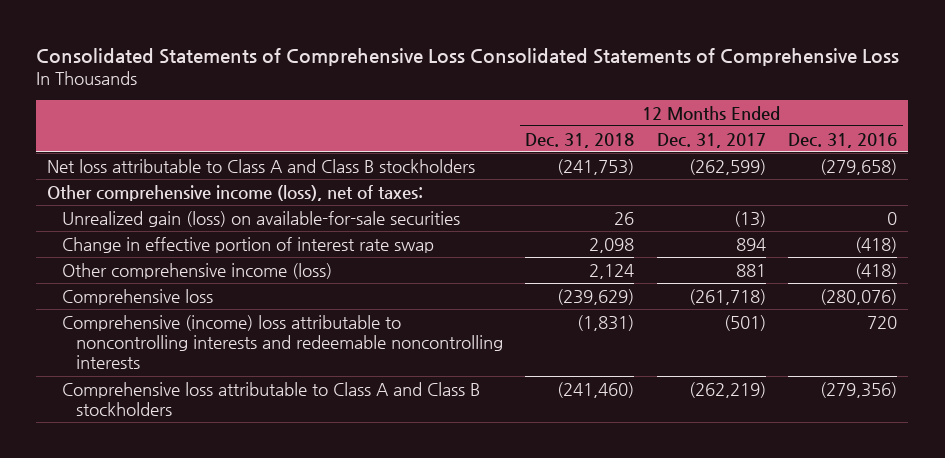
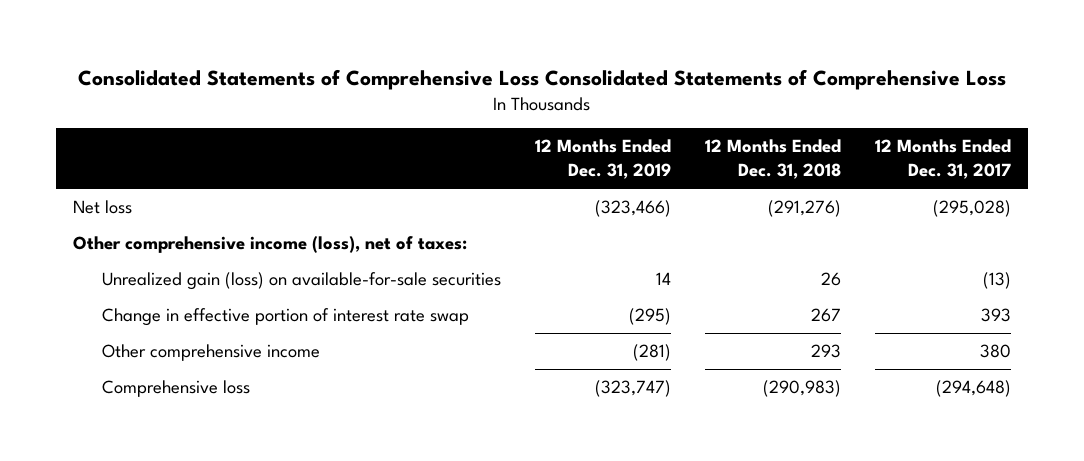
- | 12 Months Ended Dec. 31, 2018 | 12 Months Ended Dec. 31, 2017 | 12 Months Ended Dec. 31, 2016
+ | 12 Months Ended Dec. 31, 2019 | 12 Months Ended Dec. 31, 2018 | 12 Months Ended Dec. 31, 2017
- Net loss attributable to Class A and Class B stockholders | (241,753) | (262,599) | (279,658)
+ Net loss | (323,466) | (291,276) | (295,028)
- Change in effective portion of interest rate swap | 2,098 | 894 | (418)
- Other comprehensive income (loss) | 2,124 | 881 | (418)
- Comprehensive loss | (239,629) | (261,718) | (280,076)
- Comprehensive (income) loss attributable to noncontrolling interests and redeemable noncontrolling interests | (1,831) | (501) | 720
- Comprehensive loss attributable to Class A and Class B stockholders | (241,460) | (262,219) | (279,356)
+ Change in effective portion of interest rate swap | (295) | 267 | 393
+ Other comprehensive income | (281) | 293 | 380
+ Comprehensive loss | (323,747) | (290,983) | (294,648)

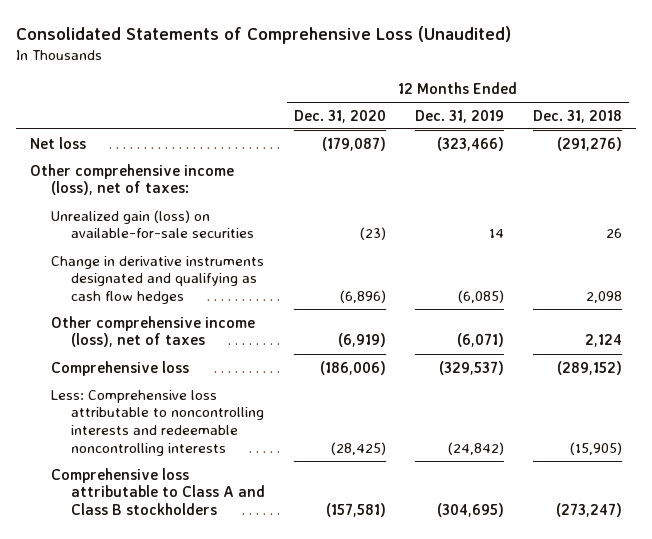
- Consolidated Statements of Comprehensive Loss Consolidated Statements of Comprehensive Loss
+ Consolidated Statements of Comprehensive Loss (Unaudited)
- | 12 Months Ended Dec. 31, 2019 | 12 Months Ended Dec. 31, 2018 | 12 Months Ended Dec. 31, 2017
+ | 12 Months Ended Dec. 31, 2020 | 12 Months Ended Dec. 31, 2019 | 12 Months Ended Dec. 31, 2018
- Change in effective portion of interest rate swap | (295) | 267 | 393
- Other comprehensive income | (281) | 293 | 380
- Comprehensive loss | (323,747) | (290,983) | (294,648)
+ Change in derivative instruments designated and qualifying as cash flow hedges | (6,896) | (6,085) | 2,098
+ Other comprehensive income (loss), net of taxes | (6,919) | (6,071) | 2,124
+ Comprehensive loss | (186,006) | (329,537) | (289,152)
+ Less: Comprehensive loss attributable to noncontrolling interests and redeemable noncontrolling interests | (28,425) | (24,842) | (15,905)
+ Comprehensive loss attributable to Class A and Class B stockholders | (157,581) | (304,695) | (273,247)

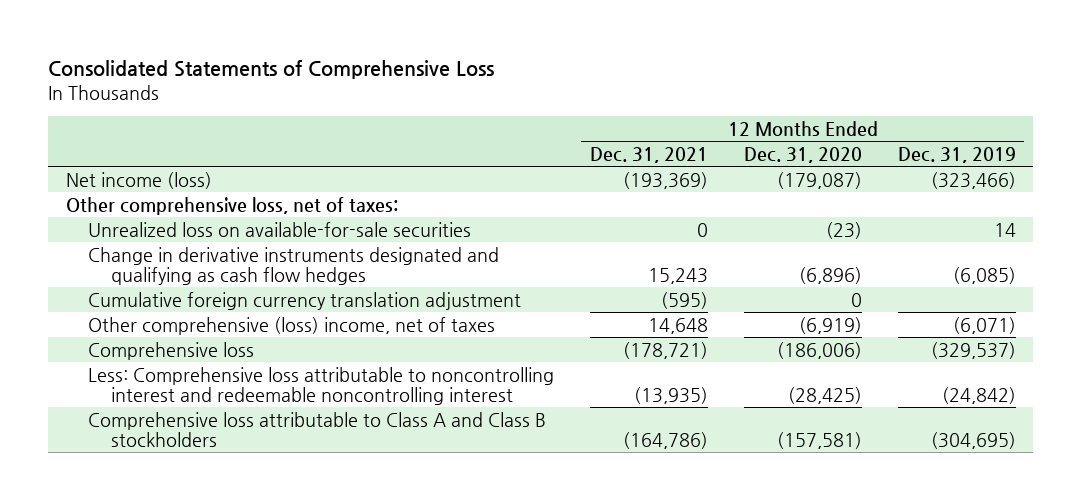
- Consolidated Statements of Comprehensive Loss (Unaudited)
+ Consolidated Statements of Comprehensive Loss
- | 12 Months Ended Dec. 31, 2020 | 12 Months Ended Dec. 31, 2019 | 12 Months Ended Dec. 31, 2018
+ | 12 Months Ended Dec. 31, 2021 | 12 Months Ended Dec. 31, 2020 | 12 Months Ended Dec. 31, 2019
- Net loss | (179,087) | (323,466) | (291,276)
- Other comprehensive income (loss), net of taxes:
- Unrealized gain (loss) on available-for-sale securities | (23) | 14 | 26
+ Net income (loss) | (193,369) | (179,087) | (323,466)
+ Other comprehensive loss, net of taxes:
+ Unrealized loss on available-for-sale securities | 0 | (23) | 14
- Other comprehensive income (loss), net of taxes | (6,919) | (6,071) | 2,124
+ Cumulative foreign currency translation adjustment | (595) | 0 |
+ Other comprehensive (loss) income, net of taxes | 14,648 | (6,919) | (6,071)
- Less: Comprehensive loss attributable to noncontrolling interests and redeemable noncontrolling interests | (28,425) | (24,842) | (15,905)
+ Less: Comprehensive loss attributable to noncontrolling interest and redeemable noncontrolling interest | (13,935) | (28,425) | (24,842)

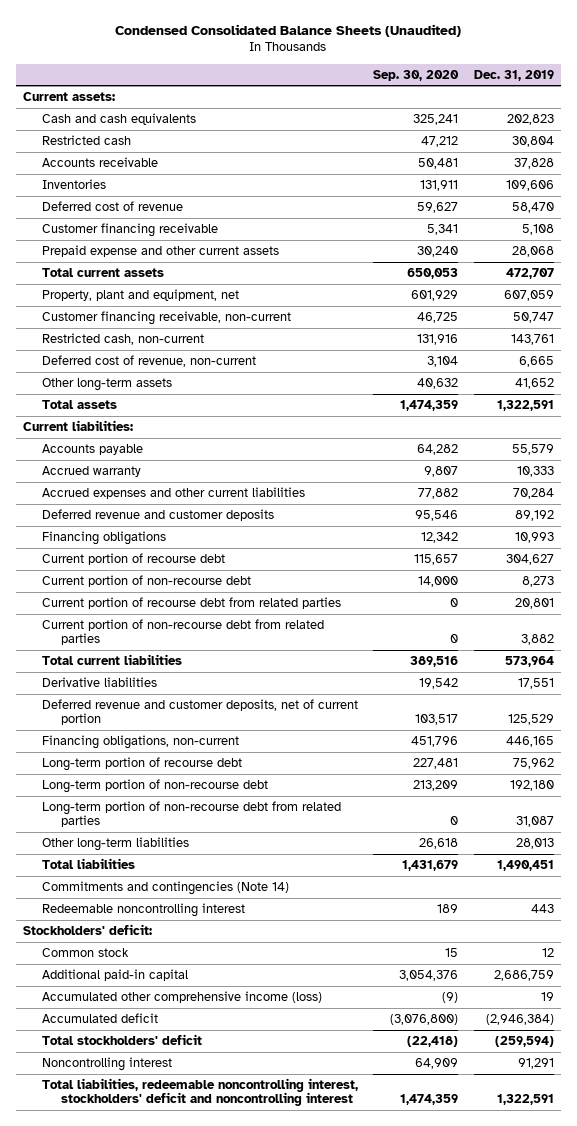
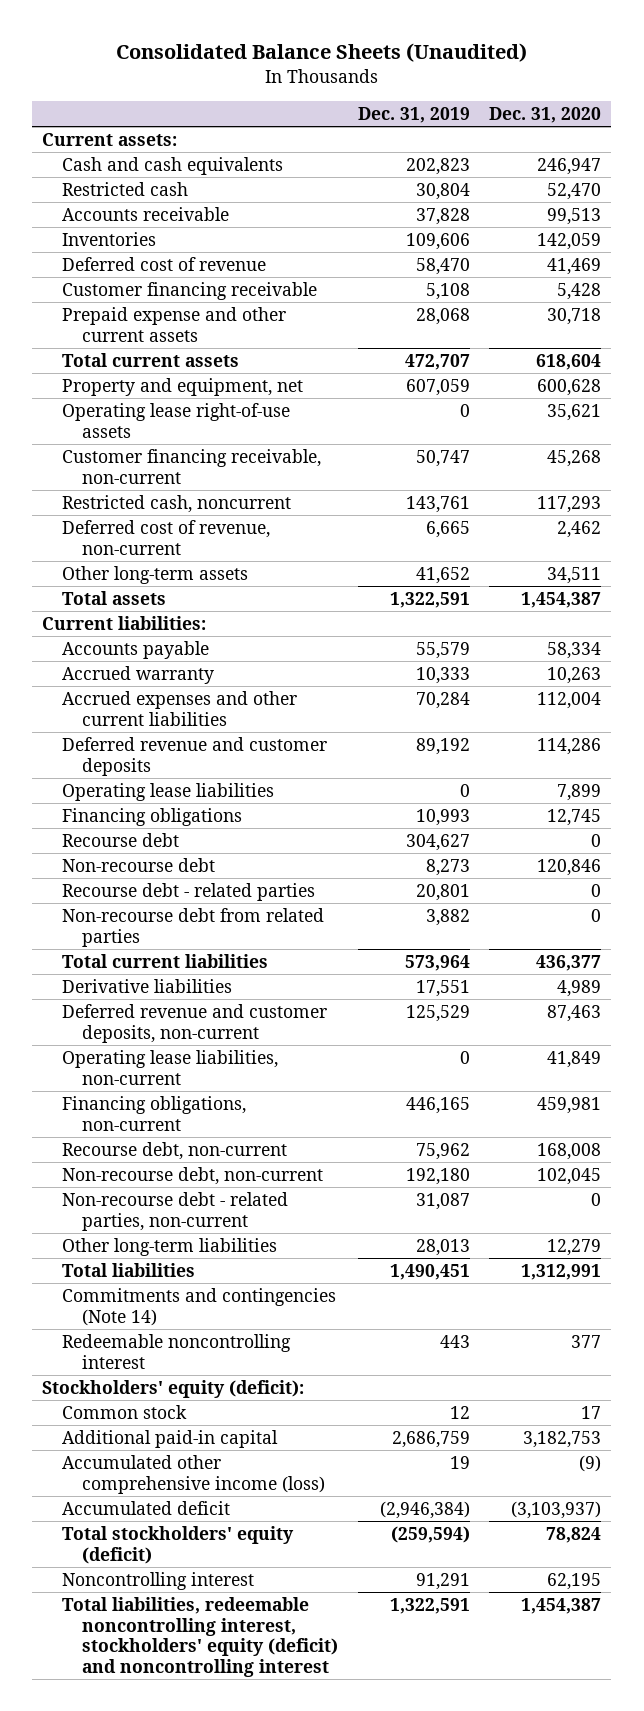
- Condensed Consolidated Balance Sheets (Unaudited)
+ Consolidated Balance Sheets (Unaudited)
- | Sep. 30, 2020 | Dec. 31, 2019
+ | Dec. 31, 2019 | Dec. 31, 2020
- Property, plant and equipment, net | 601,929 | 607,059
+ Property and equipment, net | 607,059 | 600,628
+ Operating lease right-of-use assets | 0 | 35,621
- Restricted cash, non-current | 131,916 | 143,761
+ Restricted cash, noncurrent | 143,761 | 117,293
+ Operating lease liabilities | 0 | 7,899
- Current portion of recourse debt | 115,657 | 304,627
- Current portion of non-recourse debt | 14,000 | 8,273
- Current portion of recourse debt from related parties | 0 | 20,801
- Current portion of non-recourse debt from related parties | 0 | 3,882
+ Recourse debt | 304,627 | 0
+ Non-recourse debt | 8,273 | 120,846
+ Recourse debt - related parties | 20,801 | 0
+ Non-recourse debt from related parties | 3,882 | 0
- Deferred revenue and customer deposits, net of current portion | 103,517 | 125,529
+ Deferred revenue and customer deposits, non-current | 125,529 | 87,463
+ Operating lease liabilities, non-current | 0 | 41,849
- Long-term portion of recourse debt | 227,481 | 75,962
- Long-term portion of non-recourse debt | 213,209 | 192,180
- Long-term portion of non-recourse debt from related parties | 0 | 31,087
+ Recourse debt, non-current | 75,962 | 168,008
+ Non-recourse debt, non-current | 192,180 | 102,045
+ Non-recourse debt - related parties, non-current | 31,087 | 0
- Stockholders' deficit:
+ Stockholders' equity (deficit):
- Total stockholders' deficit | (22,418) | (259,594)
+ Total stockholders' equity (deficit) | (259,594) | 78,824
- Total liabilities, redeemable noncontrolling interest, stockholders' deficit and noncontrolling interest | 1,474,359 | 1,322,591
+ Total liabilities, redeemable noncontrolling interest, stockholders' equity (deficit) and noncontrolling interest | 1,322,591 | 1,454,387

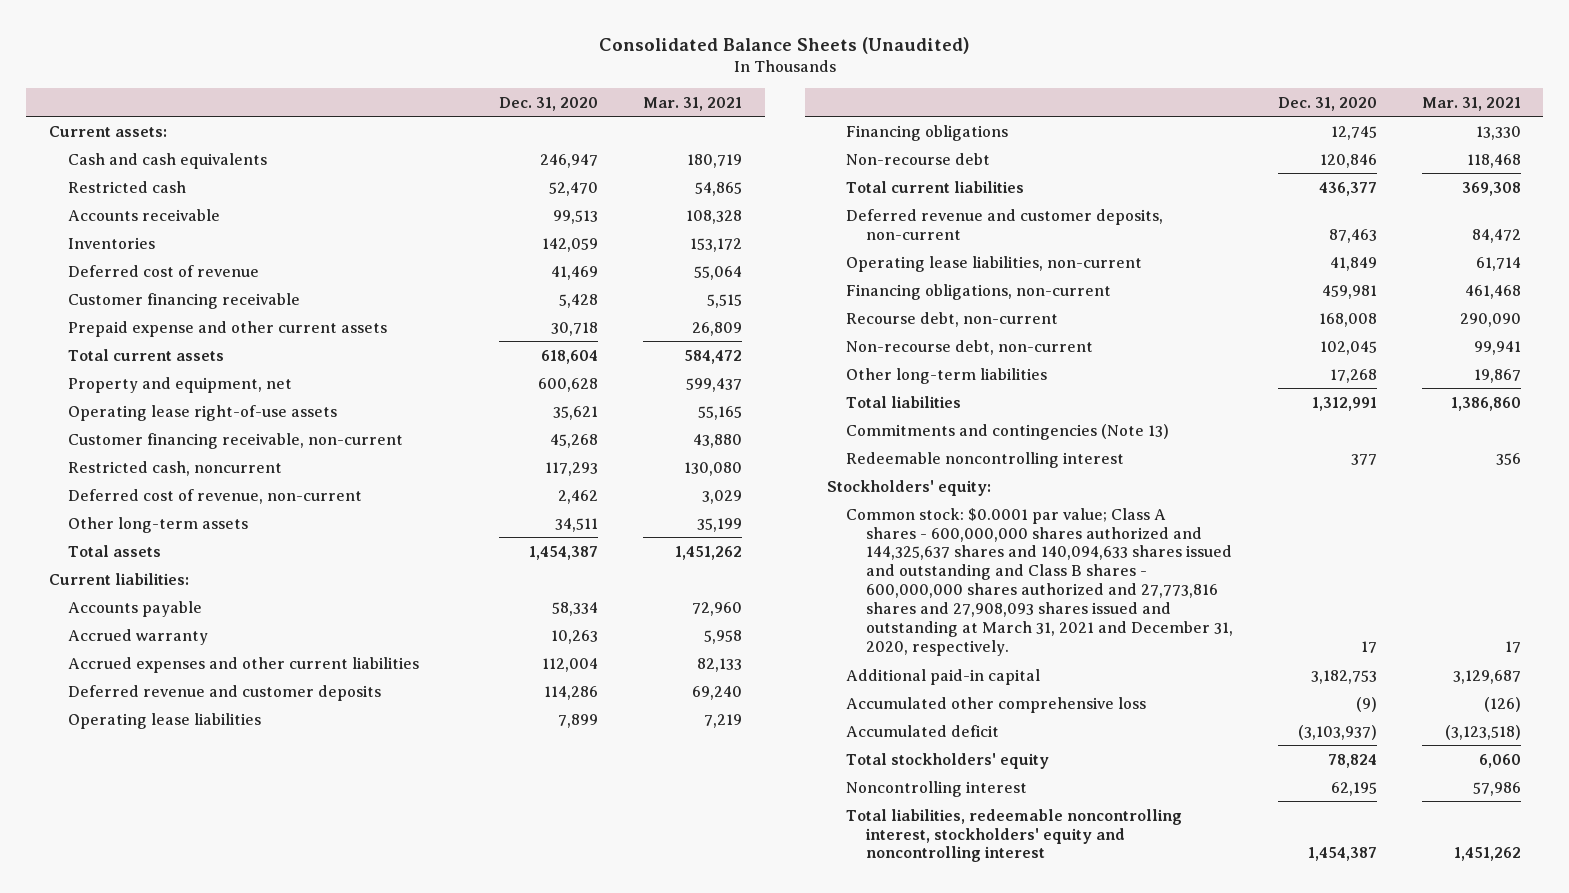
- | Dec. 31, 2019 | Dec. 31, 2020
+ | Dec. 31, 2020 | Mar. 31, 2021
- Recourse debt | 304,627 | 0
- Recourse debt - related parties | 20,801 | 0
- Non-recourse debt from related parties | 3,882 | 0
- Derivative liabilities | 17,551 | 4,989
- Non-recourse debt - related parties, non-current | 31,087 | 0
- Other long-term liabilities | 28,013 | 12,279
+ Other long-term liabilities | 17,268 | 19,867
- Commitments and contingencies (Note 14)
+ Commitments and contingencies (Note 13)
- Stockholders' equity (deficit):
- Common stock | 12 | 17
+ Stockholders' equity:
+ Common stock: $0.0001 par value; Class A shares - 600,000,000 shares authorized and 144,325,637 shares and 140,094,633 shares issued and outstanding and Class B shares - 600,000,000 shares authorized and 27,773,816 shares and 27,908,093 shares issued and outstanding at March 31, 2021 and December 31, 2020, respectively. | 17 | 17
- Accumulated other comprehensive income (loss) | 19 | (9)
+ Accumulated other comprehensive loss | (9) | (126)
- Total stockholders' equity (deficit) | (259,594) | 78,824
+ Total stockholders' equity | 78,824 | 6,060
- Total liabilities, redeemable noncontrolling interest, stockholders' equity (deficit) and noncontrolling interest | 1,322,591 | 1,454,387
+ Total liabilities, redeemable noncontrolling interest, stockholders' equity and noncontrolling interest | 1,454,387 | 1,451,262

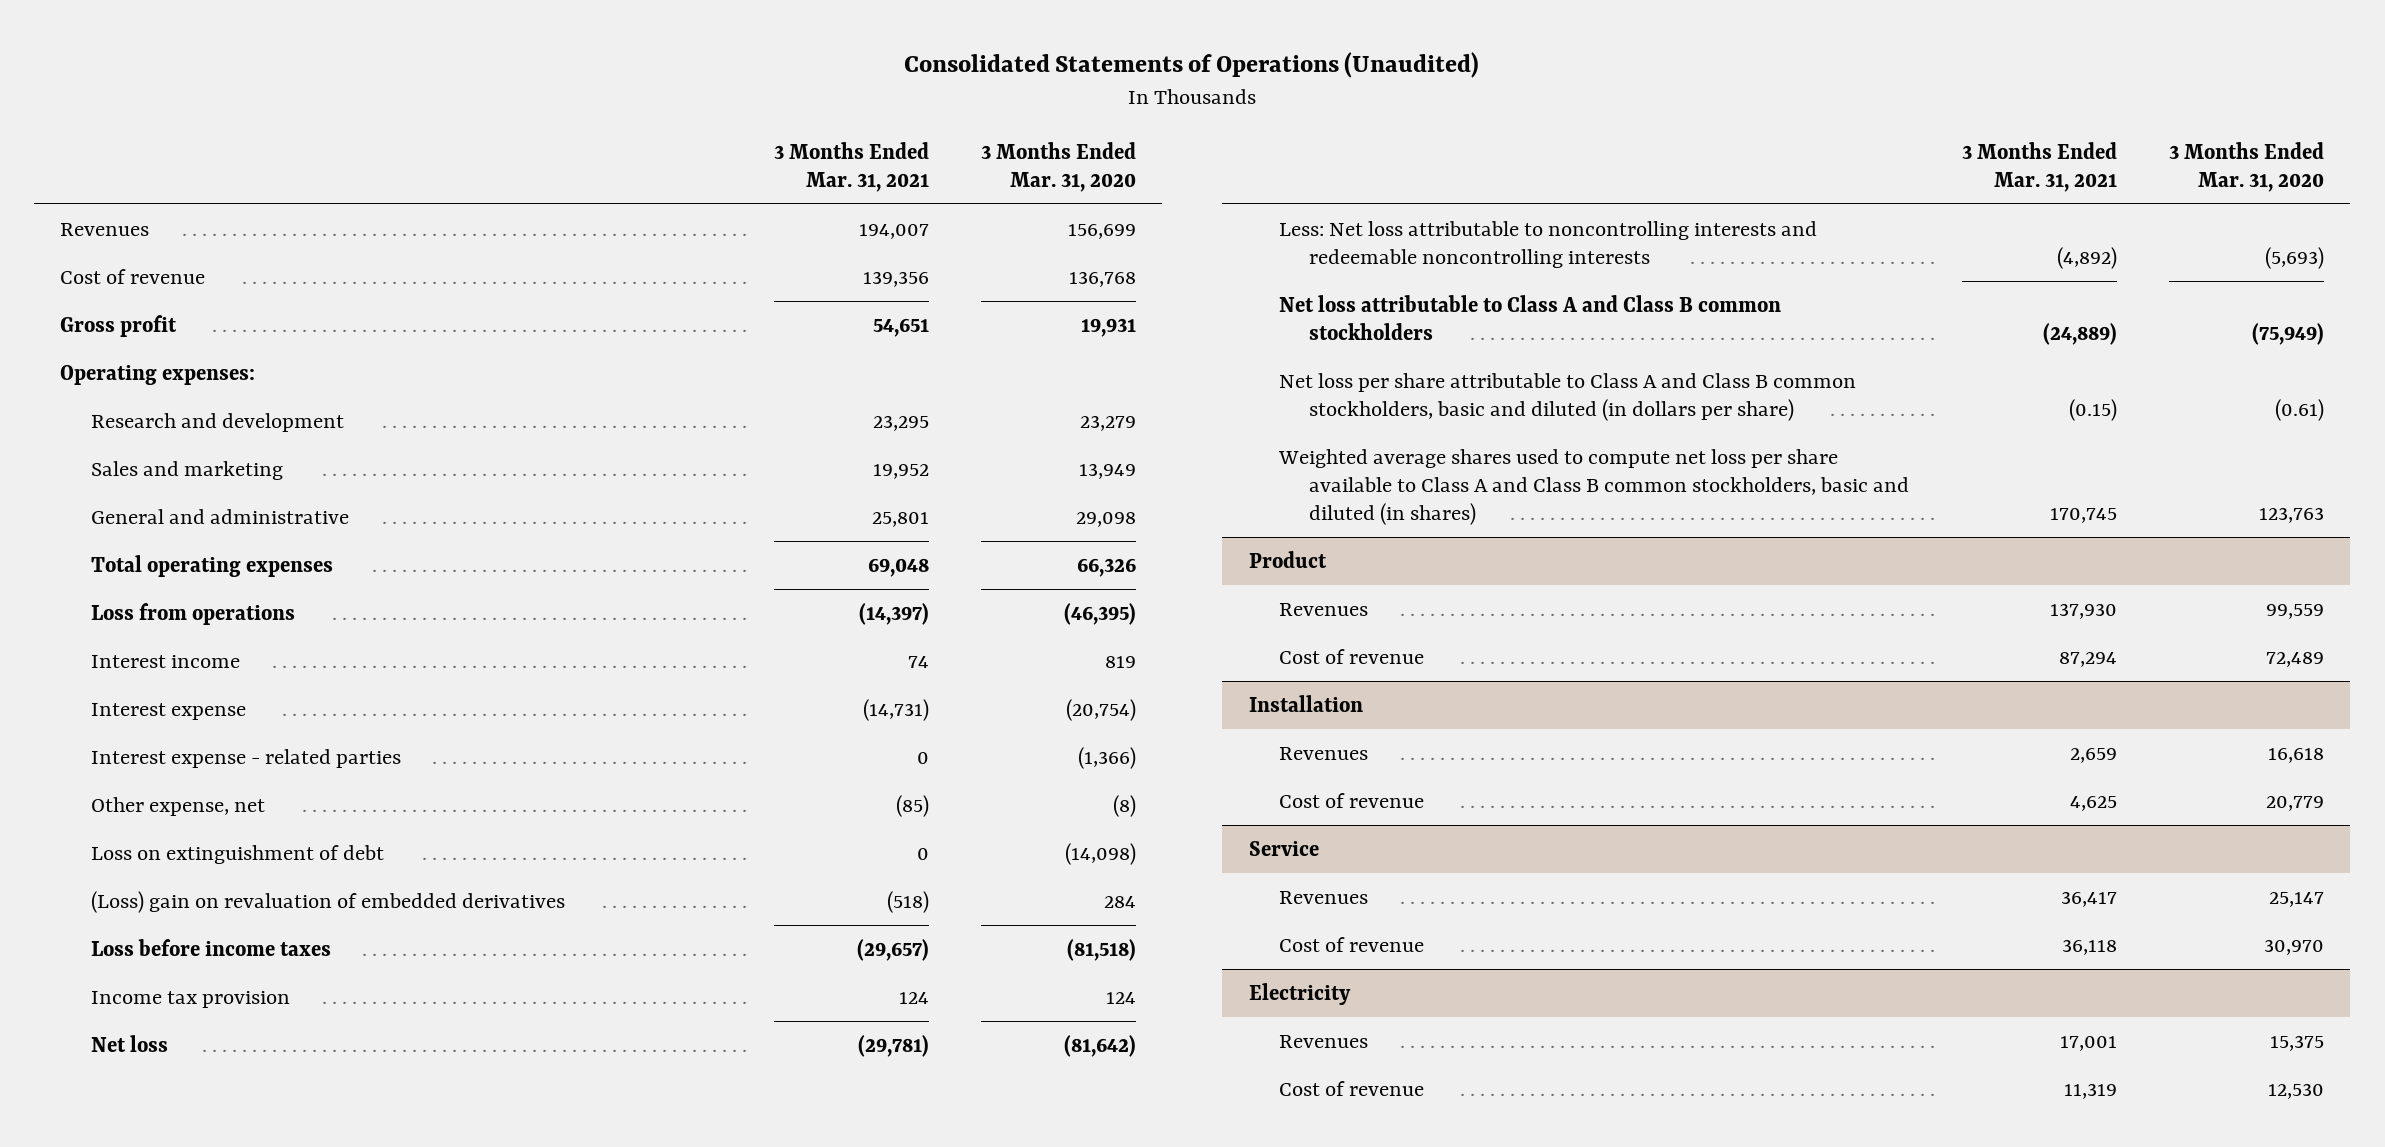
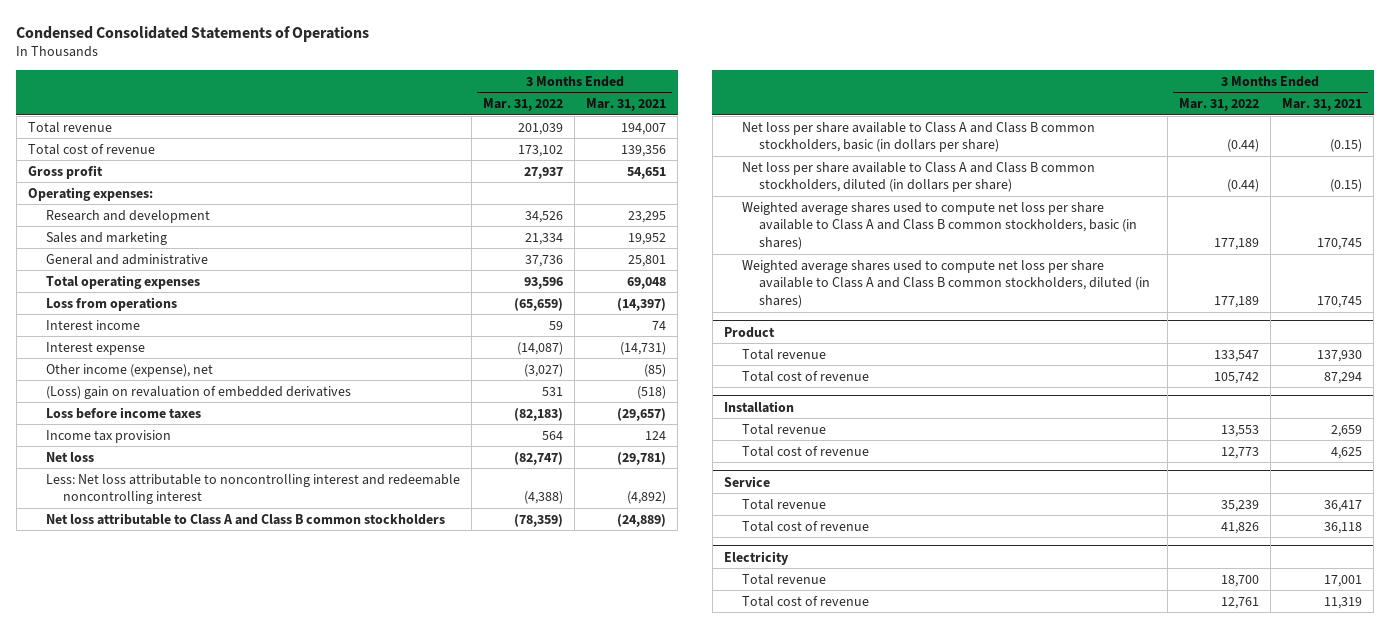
- Consolidated Statements of Operations (Unaudited)
+ Condensed Consolidated Statements of Operations
- | 3 Months Ended Mar. 31, 2021 | 3 Months Ended Mar. 31, 2020
+ | 3 Months Ended Mar. 31, 2022 | 3 Months Ended Mar. 31, 2021
- Revenues | 194,007 | 156,699
- Cost of revenue | 139,356 | 136,768
+ Total revenue | 201,039 | 194,007
+ Total cost of revenue | 173,102 | 139,356
- Interest expense - related parties | 0 | (1,366)
- Other expense, net | (85) | (8)
- Loss on extinguishment of debt | 0 | (14,098)
+ Other income (expense), net | (3,027) | (85)
- Less: Net loss attributable to noncontrolling interests and redeemable noncontrolling interests | (4,892) | (5,693)
+ Less: Net loss attributable to noncontrolling interest and redeemable noncontrolling interest | (4,388) | (4,892)
- Net loss per share attributable to Class A and Class B common stockholders, basic and diluted (in dollars per share) | (0.15) | (0.61)
- Weighted average shares used to compute net loss per share available to Class A and Class B common stockholders, basic and diluted (in shares) | 170,745 | 123,763
+ Net loss per share available to Class A and Class B common stockholders, basic (in dollars per share) | (0.44) | (0.15)
+ Net loss per share available to Class A and Class B common stockholders, diluted (in dollars per share) | (0.44) | (0.15)
+ Weighted average shares used to compute net loss per share available to Class A and Class B common stockholders, basic (in shares) | 177,189 | 170,745
+ Weighted average shares used to compute net loss per share available to Class A and Class B common stockholders, diluted (in shares) | 177,189 | 170,745
@ Product
- Revenues | 137,930 | 99,559
- Cost of revenue | 87,294 | 72,489
+ Total revenue | 133,547 | 137,930
+ Total cost of revenue | 105,742 | 87,294
@ Installation
- Revenues | 2,659 | 16,618
- Cost of revenue | 4,625 | 20,779
+ Total revenue | 13,553 | 2,659
+ Total cost of revenue | 12,773 | 4,625
@ Service
- Revenues | 36,417 | 25,147
- Cost of revenue | 36,118 | 30,970
+ Total revenue | 35,239 | 36,417
+ Total cost of revenue | 41,826 | 36,118
@ Electricity
- Revenues | 17,001 | 15,375
- Cost of revenue | 11,319 | 12,530
+ Total revenue | 18,700 | 17,001
+ Total cost of revenue | 12,761 | 11,319

